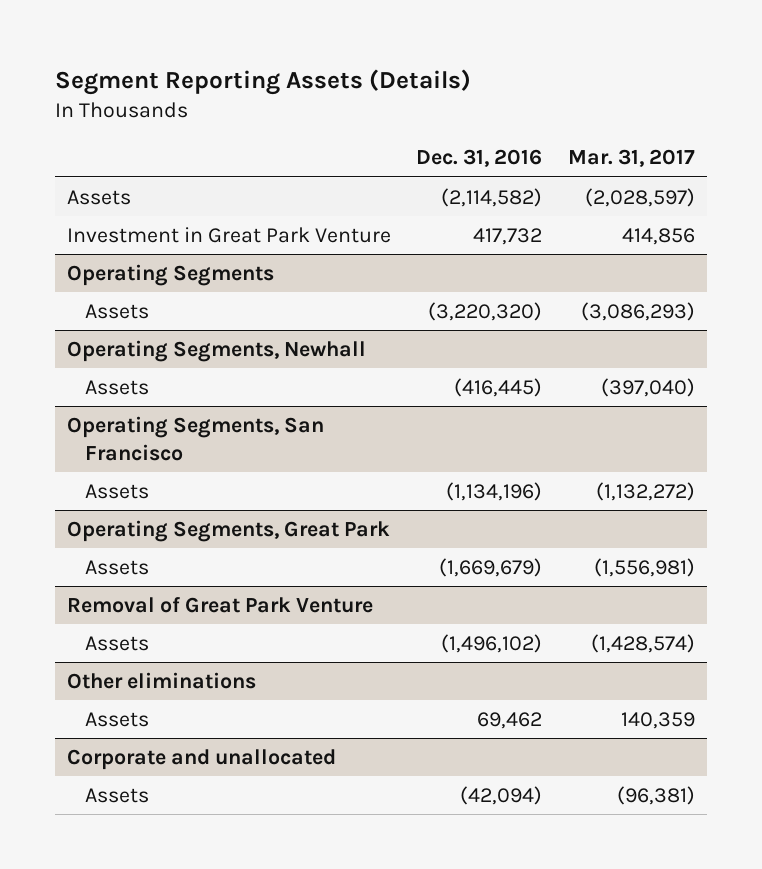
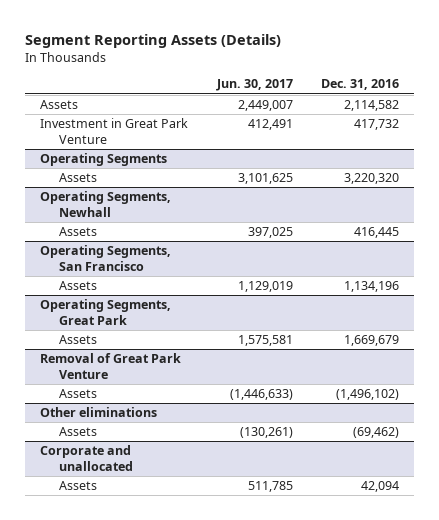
- | Dec. 31, 2016 | Mar. 31, 2017
+ | Jun. 30, 2017 | Dec. 31, 2016
- Assets | (2,114,582) | (2,028,597)
+ Assets | 2,449,007 | 2,114,582
@ Operating Segments
- Assets | (3,220,320) | (3,086,293)
+ Assets | 3,101,625 | 3,220,320
@ Operating Segments, Newhall
- Assets | (416,445) | (397,040)
+ Assets | 397,025 | 416,445
@ Operating Segments, San Francisco
- Assets | (1,134,196) | (1,132,272)
+ Assets | 1,129,019 | 1,134,196
@ Operating Segments, Great Park
- Assets | (1,669,679) | (1,556,981)
+ Assets | 1,575,581 | 1,669,679
@ Other eliminations
- Assets | 69,462 | 140,359
+ Assets | (130,261) | (69,462)
@ Corporate and unallocated
- Assets | (42,094) | (96,381)
+ Assets | 511,785 | 42,094

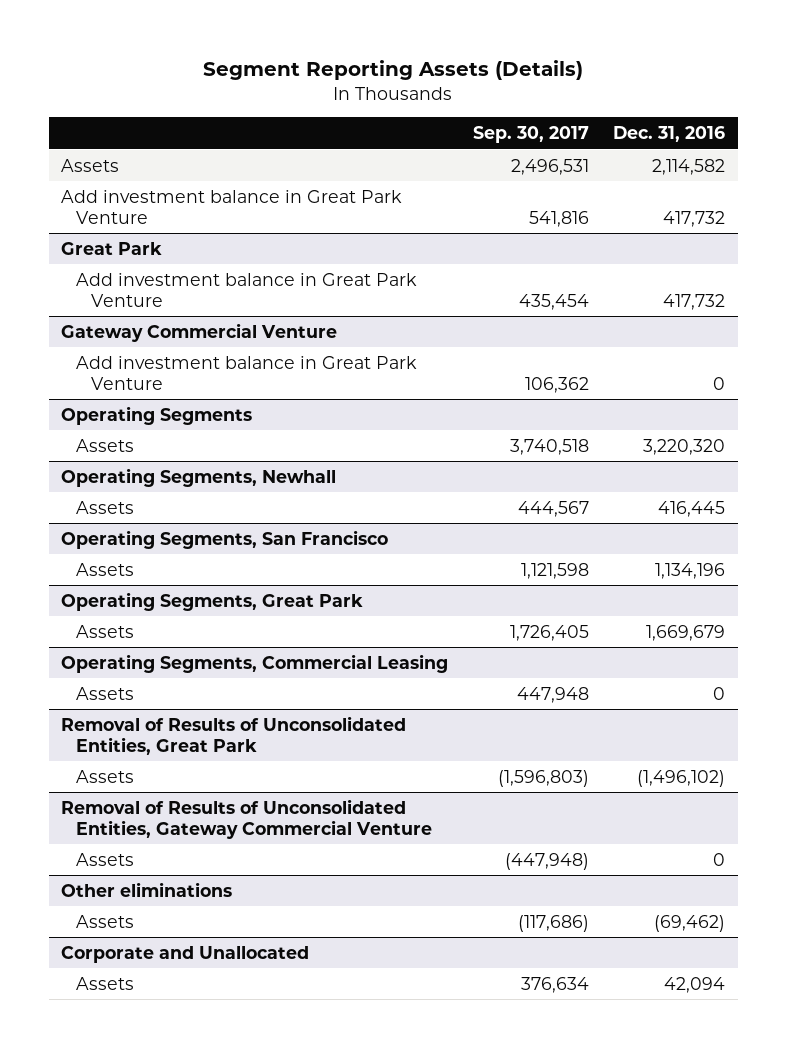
- | Jun. 30, 2017 | Dec. 31, 2016
+ | Sep. 30, 2017 | Dec. 31, 2016
- Investment in Great Park Venture | 412,491 | 417,732
+ Add investment balance in Great Park Venture | 541,816 | 417,732
+ Great Park
+ Add investment balance in Great Park Venture | 435,454 | 417,732
+ Gateway Commercial Venture
+ Add investment balance in Great Park Venture | 106,362 | 0
- Removal of Great Park Venture
+ Operating Segments, Commercial Leasing
+ Assets | 447,948 | 0
+ Removal of Results of Unconsolidated Entities, Great Park
+ Removal of Results of Unconsolidated Entities, Gateway Commercial Venture
+ Assets | (447,948) | 0
- Corporate and unallocated
+ Corporate and Unallocated

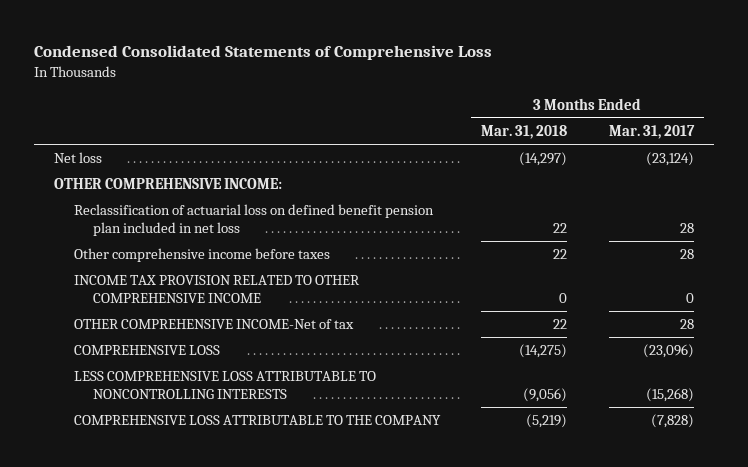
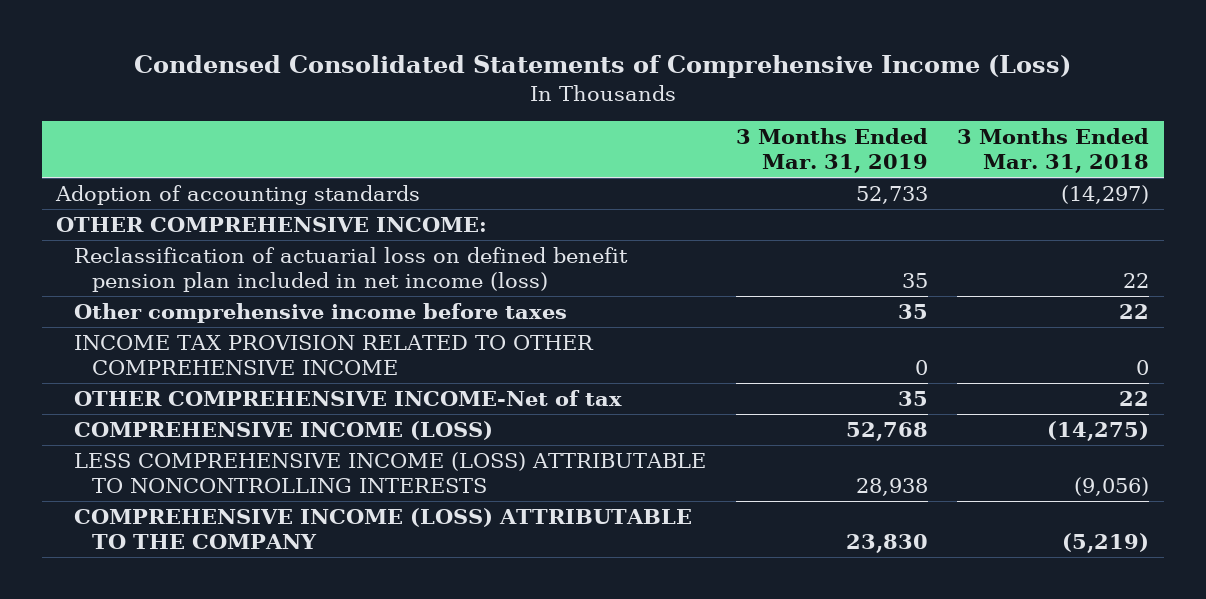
- Condensed Consolidated Statements of Comprehensive Loss
+ Condensed Consolidated Statements of Comprehensive Income (Loss)
- | 3 Months Ended Mar. 31, 2018 | 3 Months Ended Mar. 31, 2017
+ | 3 Months Ended Mar. 31, 2019 | 3 Months Ended Mar. 31, 2018
- Net loss | (14,297) | (23,124)
+ Adoption of accounting standards | 52,733 | (14,297)
- Reclassification of actuarial loss on defined benefit pension plan included in net loss | 22 | 28
+ Reclassification of actuarial loss on defined benefit pension plan included in net income (loss) | 35 | 22
- COMPREHENSIVE LOSS | (14,275) | (23,096)
- LESS COMPREHENSIVE LOSS ATTRIBUTABLE TO NONCONTROLLING INTERESTS | (9,056) | (15,268)
- COMPREHENSIVE LOSS ATTRIBUTABLE TO THE COMPANY | (5,219) | (7,828)
+ COMPREHENSIVE INCOME (LOSS) | 52,768 | (14,275)
+ LESS COMPREHENSIVE INCOME (LOSS) ATTRIBUTABLE TO NONCONTROLLING INTERESTS | 28,938 | (9,056)
+ COMPREHENSIVE INCOME (LOSS) ATTRIBUTABLE TO THE COMPANY | 23,830 | (5,219)

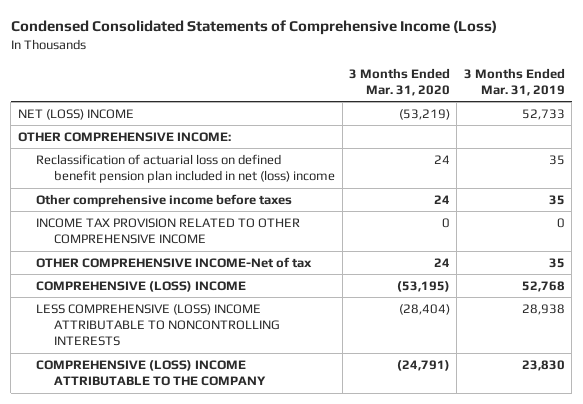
- | 3 Months Ended Mar. 31, 2019 | 3 Months Ended Mar. 31, 2018
+ | 3 Months Ended Mar. 31, 2020 | 3 Months Ended Mar. 31, 2019
- Adoption of accounting standards | 52,733 | (14,297)
+ NET (LOSS) INCOME | (53,219) | 52,733
- Reclassification of actuarial loss on defined benefit pension plan included in net income (loss) | 35 | 22
+ Reclassification of actuarial loss on defined benefit pension plan included in net (loss) income | 24 | 35
- COMPREHENSIVE INCOME (LOSS) | 52,768 | (14,275)
- LESS COMPREHENSIVE INCOME (LOSS) ATTRIBUTABLE TO NONCONTROLLING INTERESTS | 28,938 | (9,056)
- COMPREHENSIVE INCOME (LOSS) ATTRIBUTABLE TO THE COMPANY | 23,830 | (5,219)
+ COMPREHENSIVE (LOSS) INCOME | (53,195) | 52,768
+ LESS COMPREHENSIVE (LOSS) INCOME ATTRIBUTABLE TO NONCONTROLLING INTERESTS | (28,404) | 28,938
+ COMPREHENSIVE (LOSS) INCOME ATTRIBUTABLE TO THE COMPANY | (24,791) | 23,830

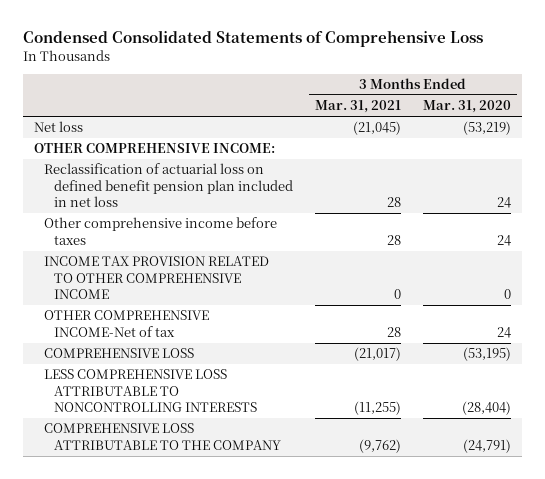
- Condensed Consolidated Statements of Comprehensive Income (Loss)
+ Condensed Consolidated Statements of Comprehensive Loss
- | 3 Months Ended Mar. 31, 2020 | 3 Months Ended Mar. 31, 2019
+ | 3 Months Ended Mar. 31, 2021 | 3 Months Ended Mar. 31, 2020
- NET (LOSS) INCOME | (53,219) | 52,733
+ Net loss | (21,045) | (53,219)
- Reclassification of actuarial loss on defined benefit pension plan included in net (loss) income | 24 | 35
+ Reclassification of actuarial loss on defined benefit pension plan included in net loss | 28 | 24
- COMPREHENSIVE (LOSS) INCOME | (53,195) | 52,768
- LESS COMPREHENSIVE (LOSS) INCOME ATTRIBUTABLE TO NONCONTROLLING INTERESTS | (28,404) | 28,938
- COMPREHENSIVE (LOSS) INCOME ATTRIBUTABLE TO THE COMPANY | (24,791) | 23,830
+ COMPREHENSIVE LOSS | (21,017) | (53,195)
+ LESS COMPREHENSIVE LOSS ATTRIBUTABLE TO NONCONTROLLING INTERESTS | (11,255) | (28,404)
+ COMPREHENSIVE LOSS ATTRIBUTABLE TO THE COMPANY | (9,762) | (24,791)

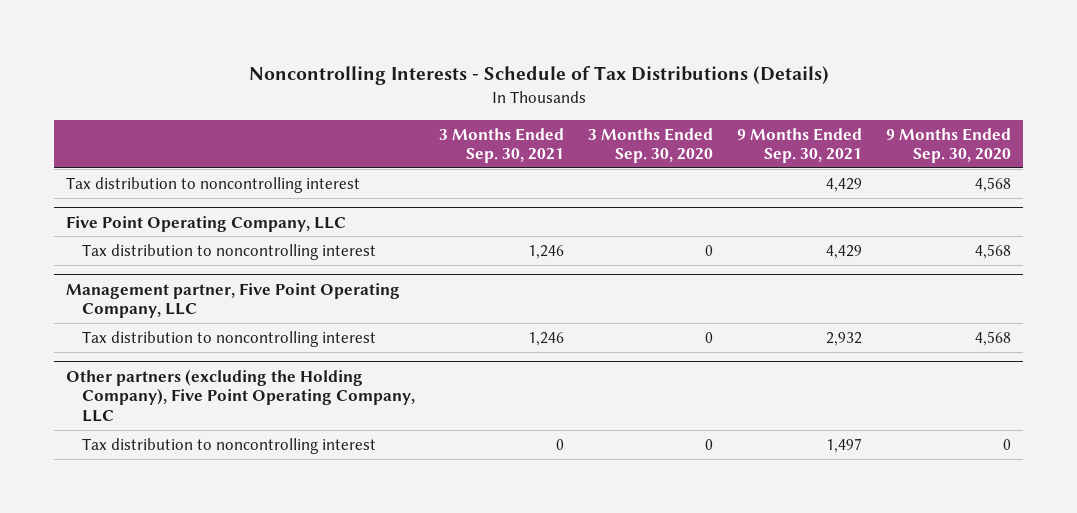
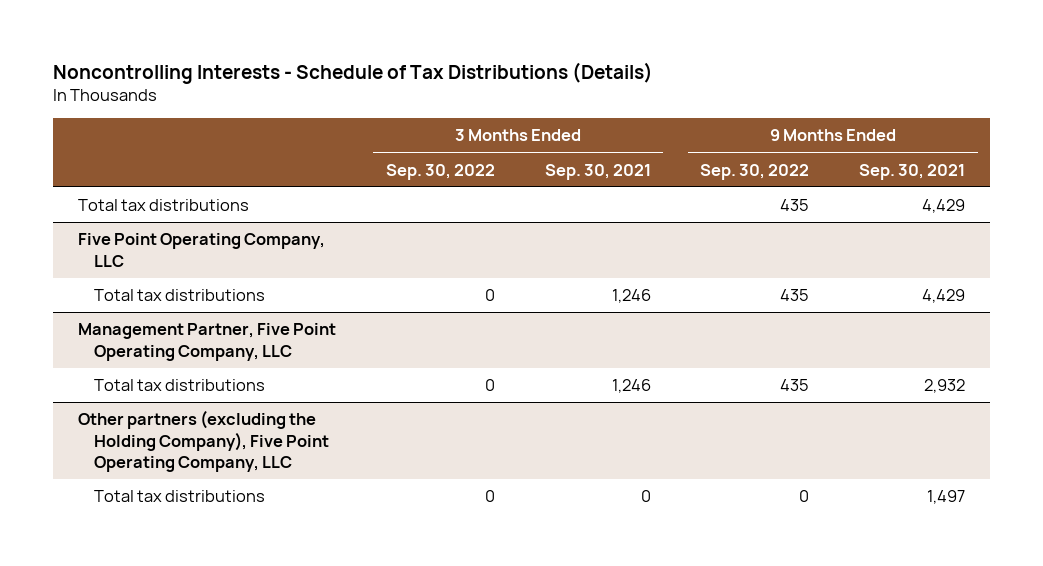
- | 3 Months Ended Sep. 30, 2021 | 3 Months Ended Sep. 30, 2020 | 9 Months Ended Sep. 30, 2021 | 9 Months Ended Sep. 30, 2020
+ | 3 Months Ended Sep. 30, 2022 | 3 Months Ended Sep. 30, 2021 | 9 Months Ended Sep. 30, 2022 | 9 Months Ended Sep. 30, 2021
- Tax distribution to noncontrolling interest | | | 4,429 | 4,568
+ Total tax distributions | | | 435 | 4,429
@ Five Point Operating Company, LLC
- Tax distribution to noncontrolling interest | 1,246 | 0 | 4,429 | 4,568
- Management partner, Five Point Operating Company, LLC
- Tax distribution to noncontrolling interest | 1,246 | 0 | 2,932 | 4,568
@ Five Point Operating Company, LLC
+ Total tax distributions | 0 | 1,246 | 435 | 4,429
+ Management Partner, Five Point Operating Company, LLC
+ Total tax distributions | 0 | 1,246 | 435 | 2,932
@ Other partners (excluding the Holding Company), Five Point Operating Company, LLC
- Tax distribution to noncontrolling interest | 0 | 0 | 1,497 | 0
+ Total tax distributions | 0 | 0 | 0 | 1,497

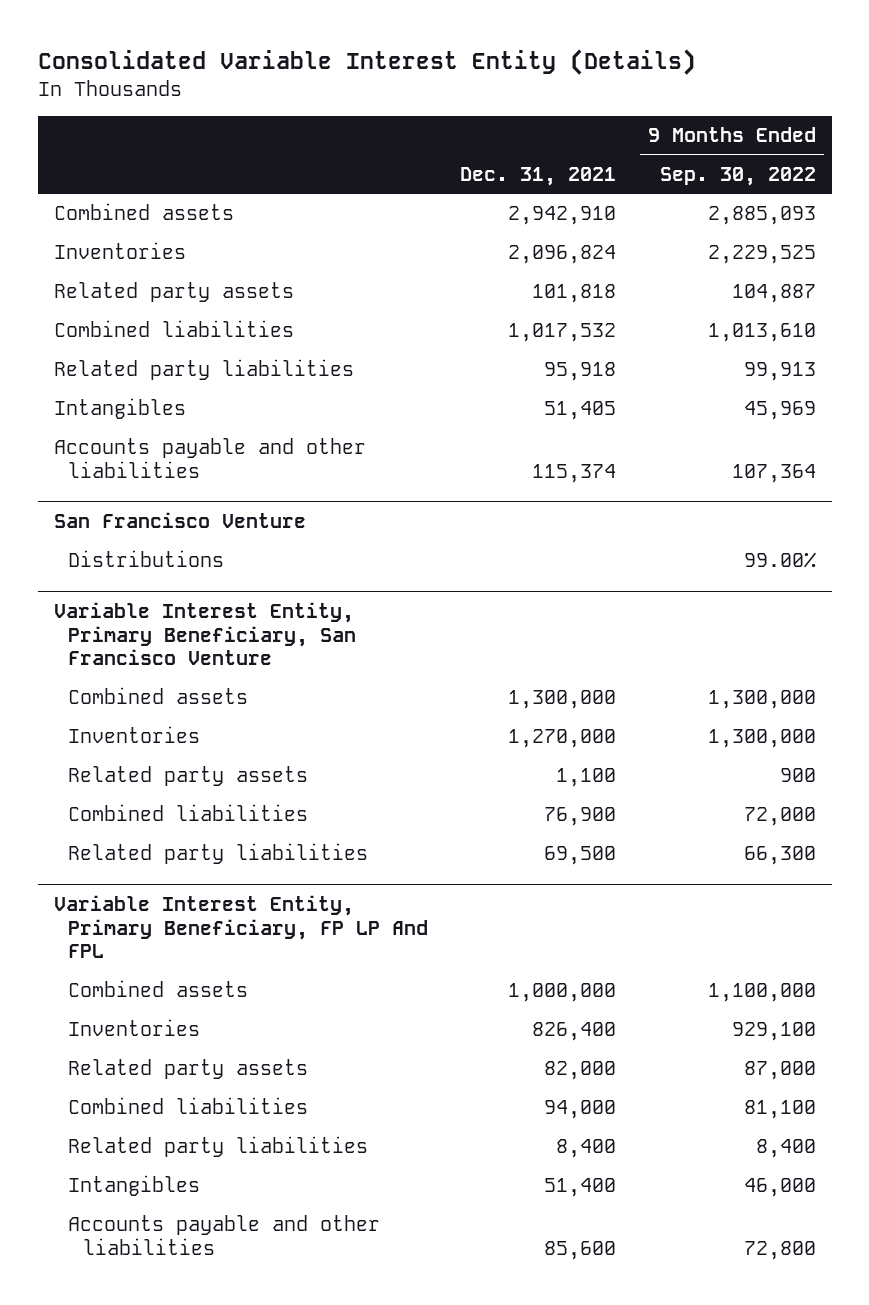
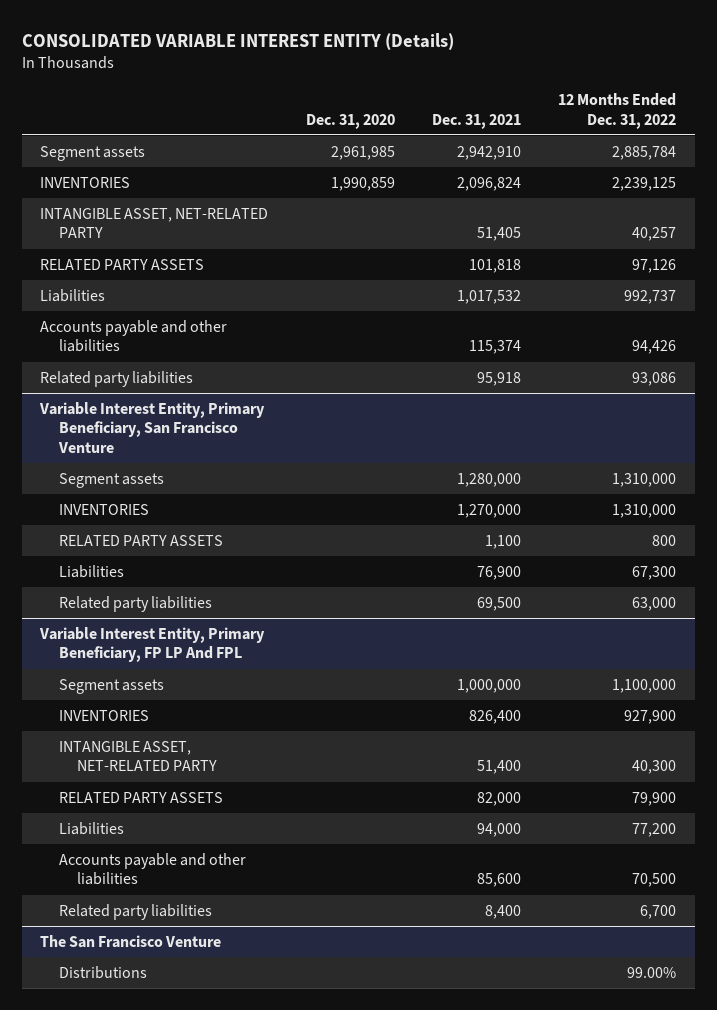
- Consolidated Variable Interest Entity (Details)
+ CONSOLIDATED VARIABLE INTEREST ENTITY (Details)
- | Dec. 31, 2021 | 9 Months Ended Sep. 30, 2022
+ | Dec. 31, 2020 | Dec. 31, 2021 | 12 Months Ended Dec. 31, 2022
- Combined assets | 2,942,910 | 2,885,093
- Inventories | 2,096,824 | 2,229,525
- Related party assets | 101,818 | 104,887
- Combined liabilities | 1,017,532 | 1,013,610
- Intangibles | 51,405 | 45,969
+ Segment assets | 2,961,985 | 2,942,910 | 2,885,784
+ INVENTORIES | 1,990,859 | 2,096,824 | 2,239,125
+ INTANGIBLE ASSET, NET-RELATED PARTY | | 51,405 | 40,257
+ RELATED PARTY ASSETS | | 101,818 | 97,126
+ Liabilities | | 1,017,532 | 992,737
- San Francisco Venture
- Distributions | | 99.00%
moved down: Related party liabilities | | 95,918 | 93,086
@ Variable Interest Entity, Primary Beneficiary, San Francisco Venture
- Combined assets | 1,300,000 | 1,300,000
- Inventories | 1,270,000 | 1,300,000
- Related party assets | 1,100 | 900
- Combined liabilities | 76,900 | 72,000
+ Segment assets | | 1,280,000 | 1,310,000
+ INVENTORIES | | 1,270,000 | 1,310,000
+ RELATED PARTY ASSETS | | 1,100 | 800
+ Liabilities | | 76,900 | 67,300
@ Variable Interest Entity, Primary Beneficiary, FP LP And FPL
- Combined assets | 1,000,000 | 1,100,000
- Inventories | 826,400 | 929,100
- Related party assets | 82,000 | 87,000
- Combined liabilities | 94,000 | 81,100
- Intangibles | 51,400 | 46,000
+ Segment assets | | 1,000,000 | 1,100,000
+ INVENTORIES | | 826,400 | 927,900
+ INTANGIBLE ASSET, NET-RELATED PARTY | | 51,400 | 40,300
+ RELATED PARTY ASSETS | | 82,000 | 79,900
+ Liabilities | | 94,000 | 77,200
moved down: Related party liabilities | | 8,400 | 6,700
+ The San Francisco Venture
+ Distributions | | | 99.00%

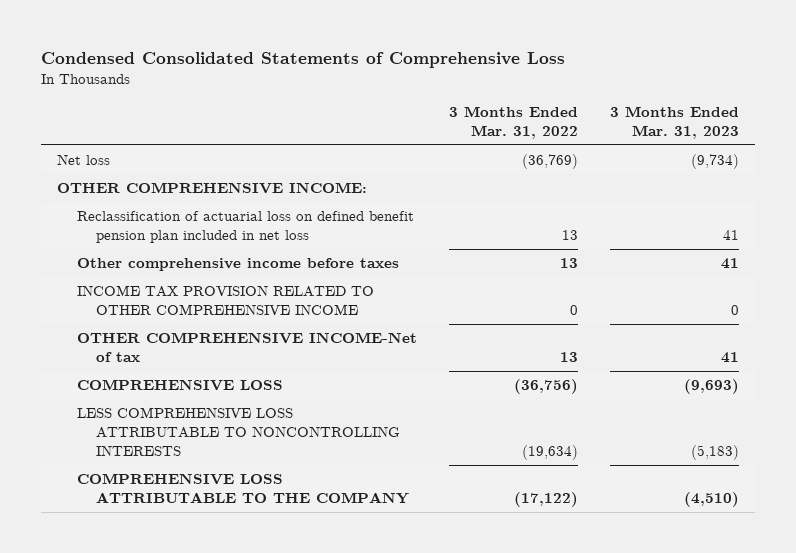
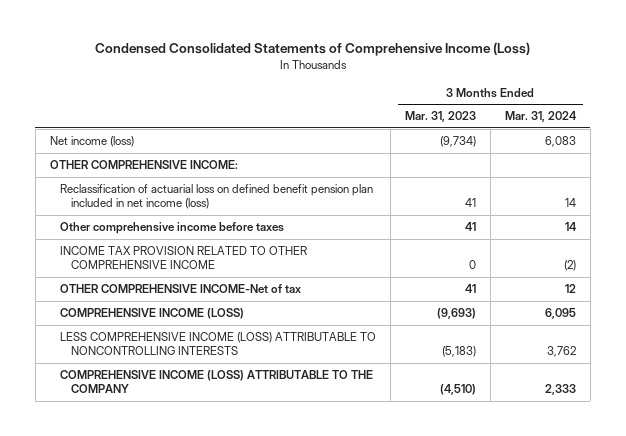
- Condensed Consolidated Statements of Comprehensive Loss
+ Condensed Consolidated Statements of Comprehensive Income (Loss)
- | 3 Months Ended Mar. 31, 2022 | 3 Months Ended Mar. 31, 2023
+ | 3 Months Ended Mar. 31, 2023 | 3 Months Ended Mar. 31, 2024
- Net loss | (36,769) | (9,734)
+ Net income (loss) | (9,734) | 6,083
- Reclassification of actuarial loss on defined benefit pension plan included in net loss | 13 | 41
+ Reclassification of actuarial loss on defined benefit pension plan included in net income (loss) | 41 | 14
- COMPREHENSIVE LOSS | (36,756) | (9,693)
- LESS COMPREHENSIVE LOSS ATTRIBUTABLE TO NONCONTROLLING INTERESTS | (19,634) | (5,183)
- COMPREHENSIVE LOSS ATTRIBUTABLE TO THE COMPANY | (17,122) | (4,510)
+ COMPREHENSIVE INCOME (LOSS) | (9,693) | 6,095
+ LESS COMPREHENSIVE INCOME (LOSS) ATTRIBUTABLE TO NONCONTROLLING INTERESTS | (5,183) | 3,762
+ COMPREHENSIVE INCOME (LOSS) ATTRIBUTABLE TO THE COMPANY | (4,510) | 2,333

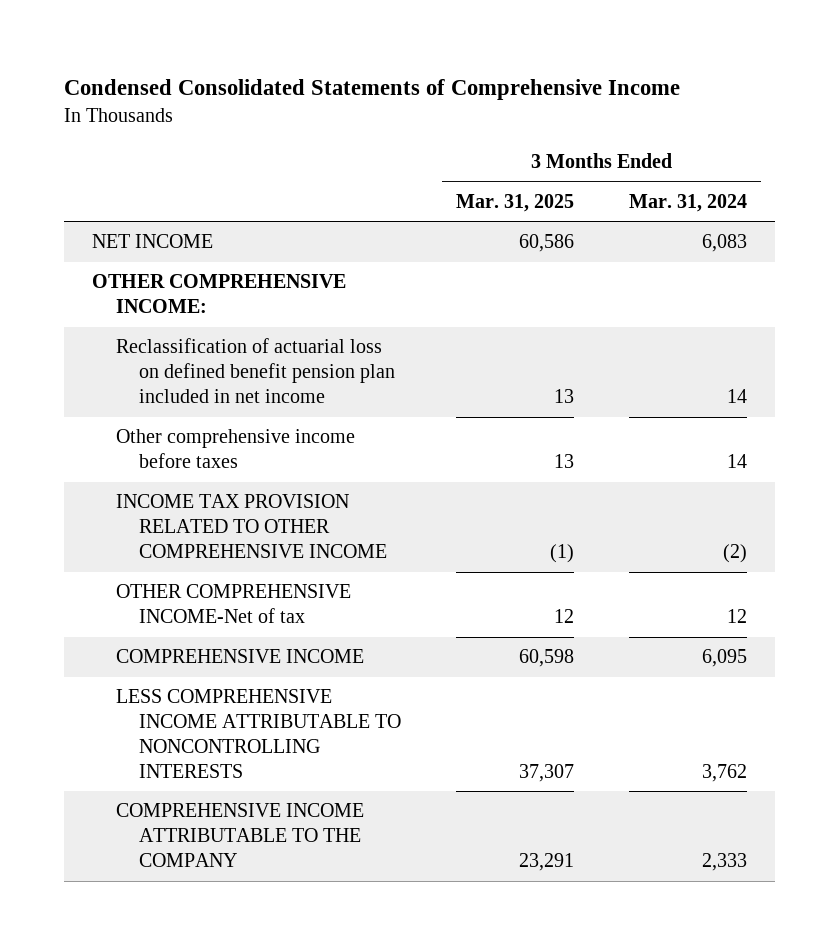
- Condensed Consolidated Statements of Comprehensive Income (Loss)
+ Condensed Consolidated Statements of Comprehensive Income
- | 3 Months Ended Mar. 31, 2023 | 3 Months Ended Mar. 31, 2024
+ | 3 Months Ended Mar. 31, 2025 | 3 Months Ended Mar. 31, 2024
- Net income (loss) | (9,734) | 6,083
+ NET INCOME | 60,586 | 6,083
- Reclassification of actuarial loss on defined benefit pension plan included in net income (loss) | 41 | 14
+ Reclassification of actuarial loss on defined benefit pension plan included in net income | 13 | 14
- COMPREHENSIVE INCOME (LOSS) | (9,693) | 6,095
- LESS COMPREHENSIVE INCOME (LOSS) ATTRIBUTABLE TO NONCONTROLLING INTERESTS | (5,183) | 3,762
- COMPREHENSIVE INCOME (LOSS) ATTRIBUTABLE TO THE COMPANY | (4,510) | 2,333
+ COMPREHENSIVE INCOME | 60,598 | 6,095
+ LESS COMPREHENSIVE INCOME ATTRIBUTABLE TO NONCONTROLLING INTERESTS | 37,307 | 3,762
+ COMPREHENSIVE INCOME ATTRIBUTABLE TO THE COMPANY | 23,291 | 2,333

